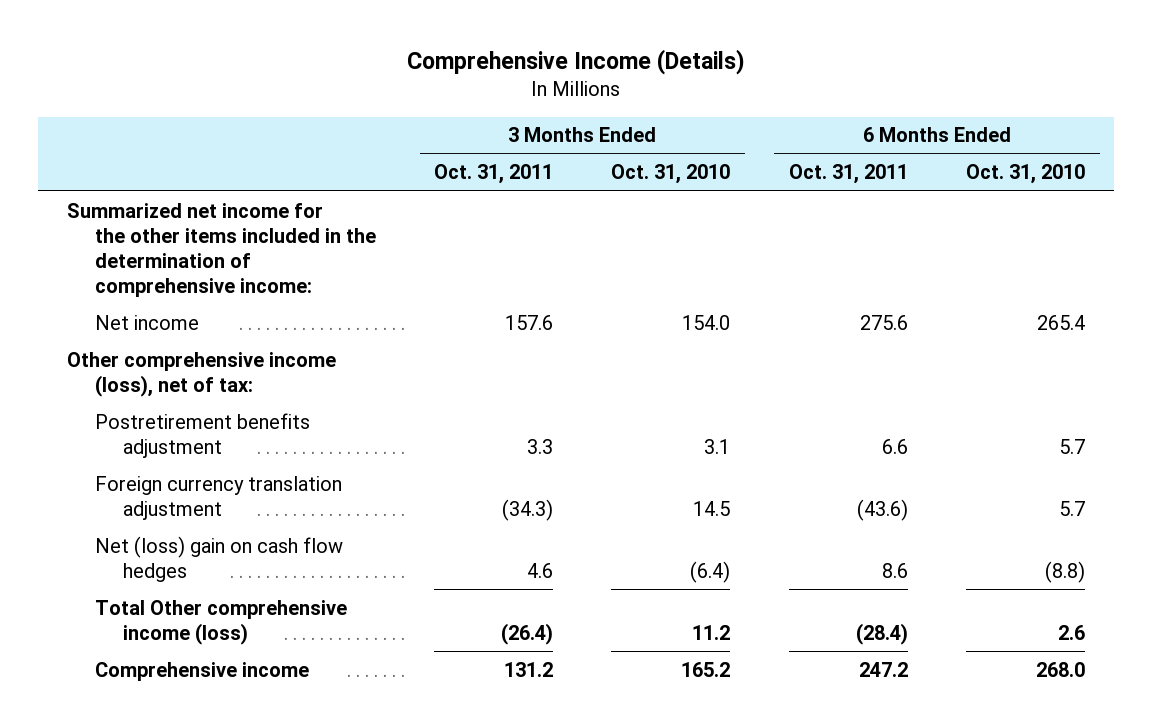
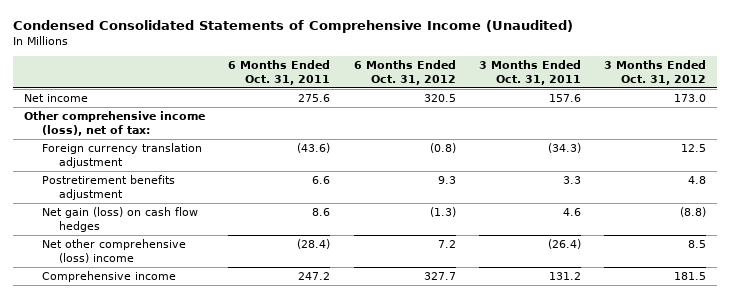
- Comprehensive Income (Details)
+ Condensed Consolidated Statements of Comprehensive Income (Unaudited)
- | 3 Months Ended Oct. 31, 2011 | 3 Months Ended Oct. 31, 2010 | 6 Months Ended Oct. 31, 2011 | 6 Months Ended Oct. 31, 2010
+ | 6 Months Ended Oct. 31, 2011 | 6 Months Ended Oct. 31, 2012 | 3 Months Ended Oct. 31, 2011 | 3 Months Ended Oct. 31, 2012
- Summarized net income for the other items included in the determination of comprehensive income:
- Net (loss) gain on cash flow hedges | 4.6 | (6.4) | 8.6 | (8.8)
- Total Other comprehensive income (loss) | (26.4) | 11.2 | (28.4) | 2.6
moved down: Postretirement benefits adjustment | 6.6 | 9.3 | 3.3 | 4.8
+ Net gain (loss) on cash flow hedges | 8.6 | (1.3) | 4.6 | (8.8)
+ Net other comprehensive (loss) income | (28.4) | 7.2 | (26.4) | 8.5

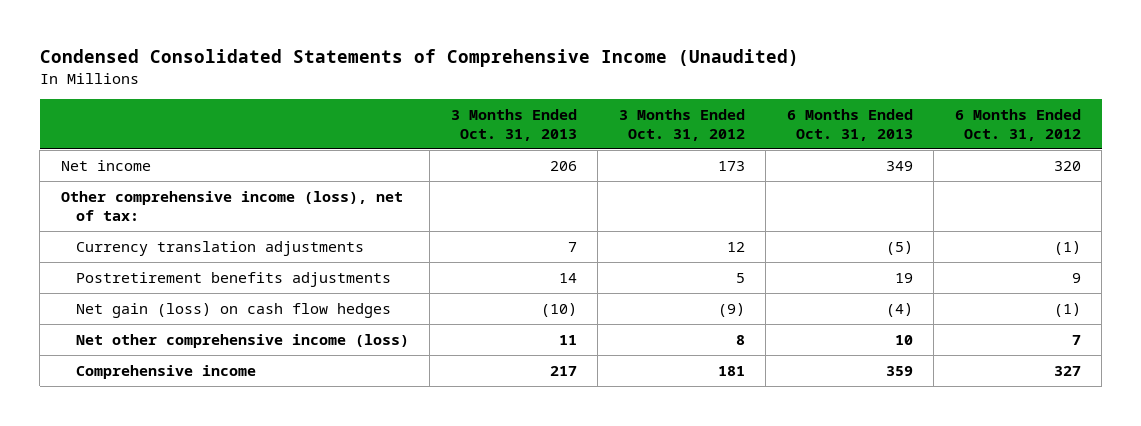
- | 6 Months Ended Oct. 31, 2011 | 6 Months Ended Oct. 31, 2012 | 3 Months Ended Oct. 31, 2011 | 3 Months Ended Oct. 31, 2012
+ | 3 Months Ended Oct. 31, 2013 | 3 Months Ended Oct. 31, 2012 | 6 Months Ended Oct. 31, 2013 | 6 Months Ended Oct. 31, 2012
- Net income | 275.6 | 320.5 | 157.6 | 173.0
+ Net income | 206 | 173 | 349 | 320
- Foreign currency translation adjustment | (43.6) | (0.8) | (34.3) | 12.5
- Postretirement benefits adjustment | 6.6 | 9.3 | 3.3 | 4.8
- Net gain (loss) on cash flow hedges | 8.6 | (1.3) | 4.6 | (8.8)
- Net other comprehensive (loss) income | (28.4) | 7.2 | (26.4) | 8.5
- Comprehensive income | 247.2 | 327.7 | 131.2 | 181.5
+ Currency translation adjustments | 7 | 12 | (5) | (1)
+ Postretirement benefits adjustments | 14 | 5 | 19 | 9
+ Net gain (loss) on cash flow hedges | (10) | (9) | (4) | (1)
+ Net other comprehensive income (loss) | 11 | 8 | 10 | 7
+ Comprehensive income | 217 | 181 | 359 | 327

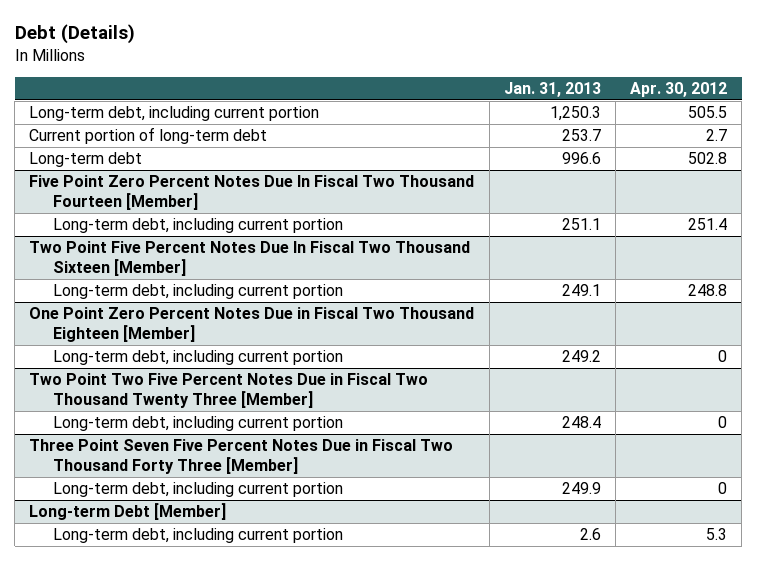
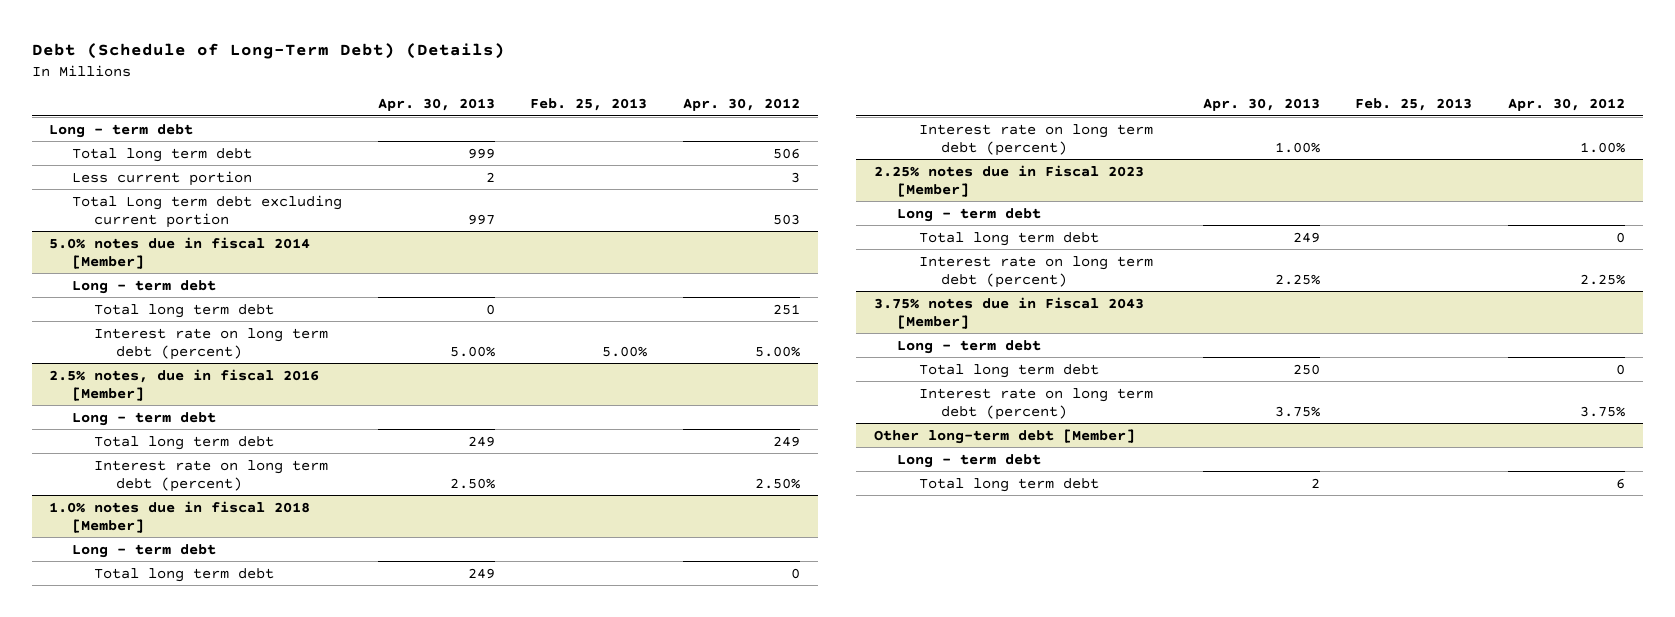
- Debt (Details)
+ Debt (Schedule of Long-Term Debt) (Details)
- | Jan. 31, 2013 | Apr. 30, 2012
+ | Apr. 30, 2013 | Feb. 25, 2013 | Apr. 30, 2012
- Long-term debt, including current portion | 1,250.3 | 505.5
- Current portion of long-term debt | 253.7 | 2.7
- Long-term debt | 996.6 | 502.8
- Five Point Zero Percent Notes Due In Fiscal Two Thousand Fourteen [Member]
- Long-term debt, including current portion | 251.1 | 251.4
- Two Point Five Percent Notes Due In Fiscal Two Thousand Sixteen [Member]
- Long-term debt, including current portion | 249.1 | 248.8
- One Point Zero Percent Notes Due in Fiscal Two Thousand Eighteen [Member]
- Long-term debt, including current portion | 249.2 | 0
- Two Point Two Five Percent Notes Due in Fiscal Two Thousand Twenty Three [Member]
- Long-term debt, including current portion | 248.4 | 0
- Three Point Seven Five Percent Notes Due in Fiscal Two Thousand Forty Three [Member]
- Long-term debt, including current portion | 249.9 | 0
- Long-term Debt [Member]
- Long-term debt, including current portion | 2.6 | 5.3
+ Long - term debt
+ Total long term debt | 999 | | 506
+ Less current portion | 2 | | 3
+ Total Long term debt excluding current portion | 997 | | 503
+ 5.0% notes due in fiscal 2014 [Member]
+ Long - term debt
+ Total long term debt | 0 | | 251
+ Interest rate on long term debt (percent) | 5.00% | 5.00% | 5.00%
+ 2.5% notes, due in fiscal 2016 [Member]
+ Long - term debt
+ Total long term debt | 249 | | 249
+ Interest rate on long term debt (percent) | 2.50% | | 2.50%
+ 1.0% notes due in fiscal 2018 [Member]
+ Long - term debt
+ Total long term debt | 249 | | 0
+ Interest rate on long term debt (percent) | 1.00% | | 1.00%
+ 2.25% notes due in Fiscal 2023 [Member]
+ Long - term debt
+ Total long term debt | 249 | | 0
+ Interest rate on long term debt (percent) | 2.25% | | 2.25%
+ 3.75% notes due in Fiscal 2043 [Member]
+ Long - term debt
+ Total long term debt | 250 | | 0
+ Interest rate on long term debt (percent) | 3.75% | | 3.75%
+ Other long-term debt [Member]
+ Long - term debt
+ Total long term debt | 2 | | 6

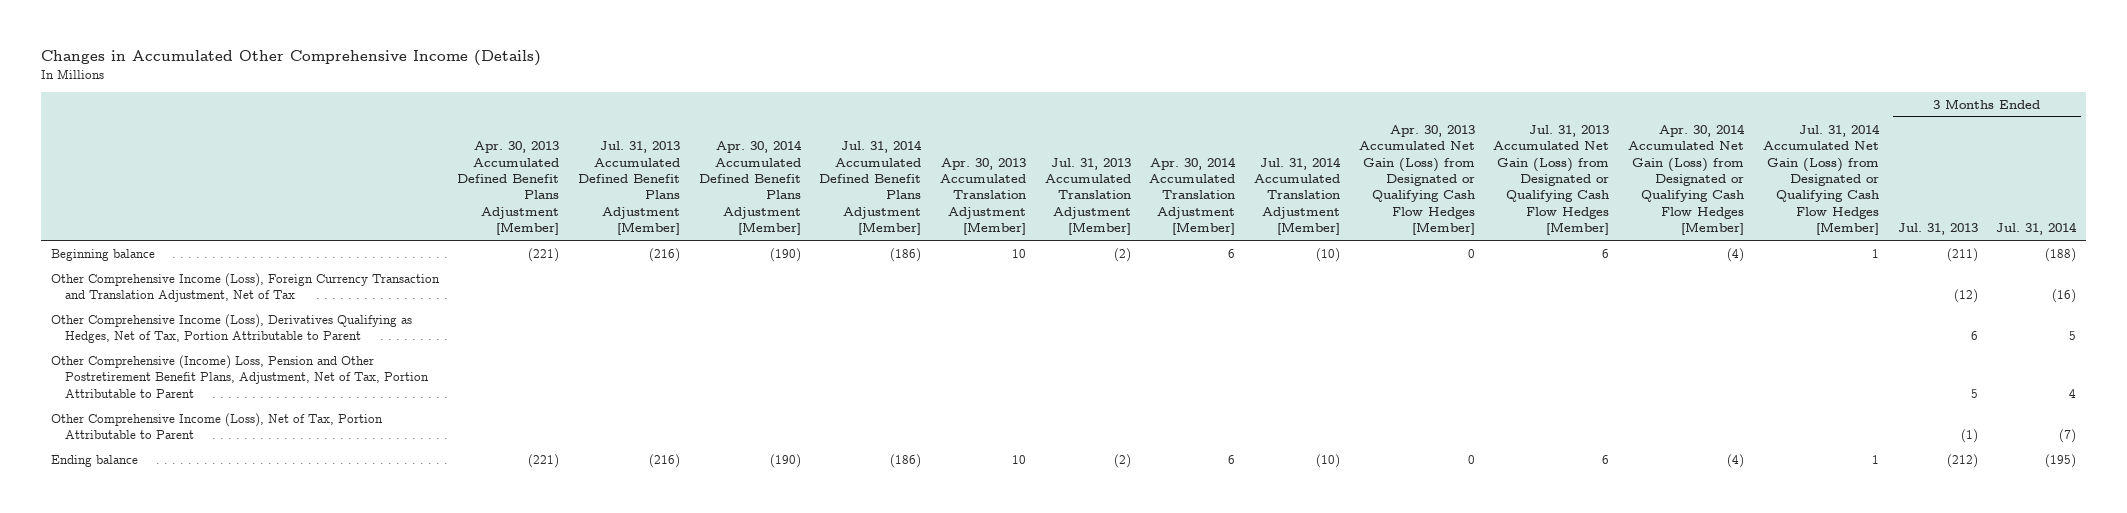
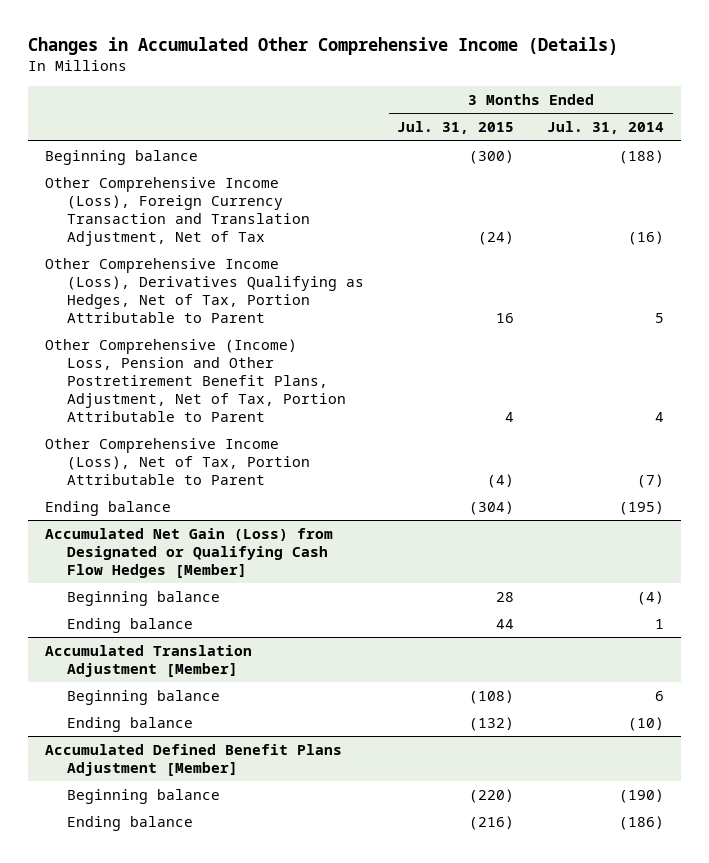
- | Apr. 30, 2013 Accumulated Defined Benefit Plans Adjustment [Member] | Jul. 31, 2013 Accumulated Defined Benefit Plans Adjustment [Member] | Apr. 30, 2014 Accumulated Defined Benefit Plans Adjustment [Member] | Jul. 31, 2014 Accumulated Defined Benefit Plans Adjustment [Member] | Apr. 30, 2013 Accumulated Translation Adjustment [Member] | Jul. 31, 2013 Accumulated Translation Adjustment [Member] | Apr. 30, 2014 Accumulated Translation Adjustment [Member] | Jul. 31, 2014 Accumulated Translation Adjustment [Member] | Apr. 30, 2013 Accumulated Net Gain (Loss) from Designated or Qualifying Cash Flow Hedges [Member] | Jul. 31, 2013 Accumulated Net Gain (Loss) from Designated or Qualifying Cash Flow Hedges [Member] | Apr. 30, 2014 Accumulated Net Gain (Loss) from Designated or Qualifying Cash Flow Hedges [Member] | Jul. 31, 2014 Accumulated Net Gain (Loss) from Designated or Qualifying Cash Flow Hedges [Member] | 3 Months Ended Jul. 31, 2013 | 3 Months Ended Jul. 31, 2014
+ | 3 Months Ended Jul. 31, 2015 | 3 Months Ended Jul. 31, 2014
+ Accumulated Net Gain (Loss) from Designated or Qualifying Cash Flow Hedges [Member]
+ Beginning balance | 28 | (4)
+ Ending balance | 44 | 1
+ Accumulated Translation Adjustment [Member]
+ Beginning balance | (108) | 6
+ Ending balance | (132) | (10)
+ Accumulated Defined Benefit Plans Adjustment [Member]
+ Beginning balance | (220) | (190)
+ Ending balance | (216) | (186)

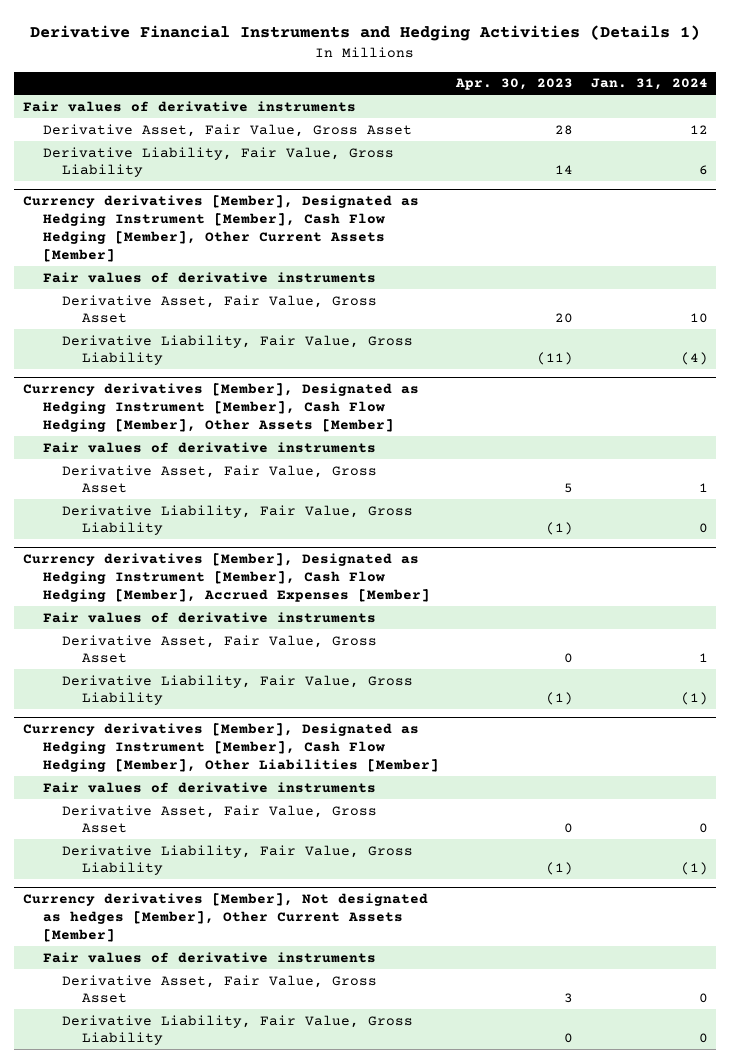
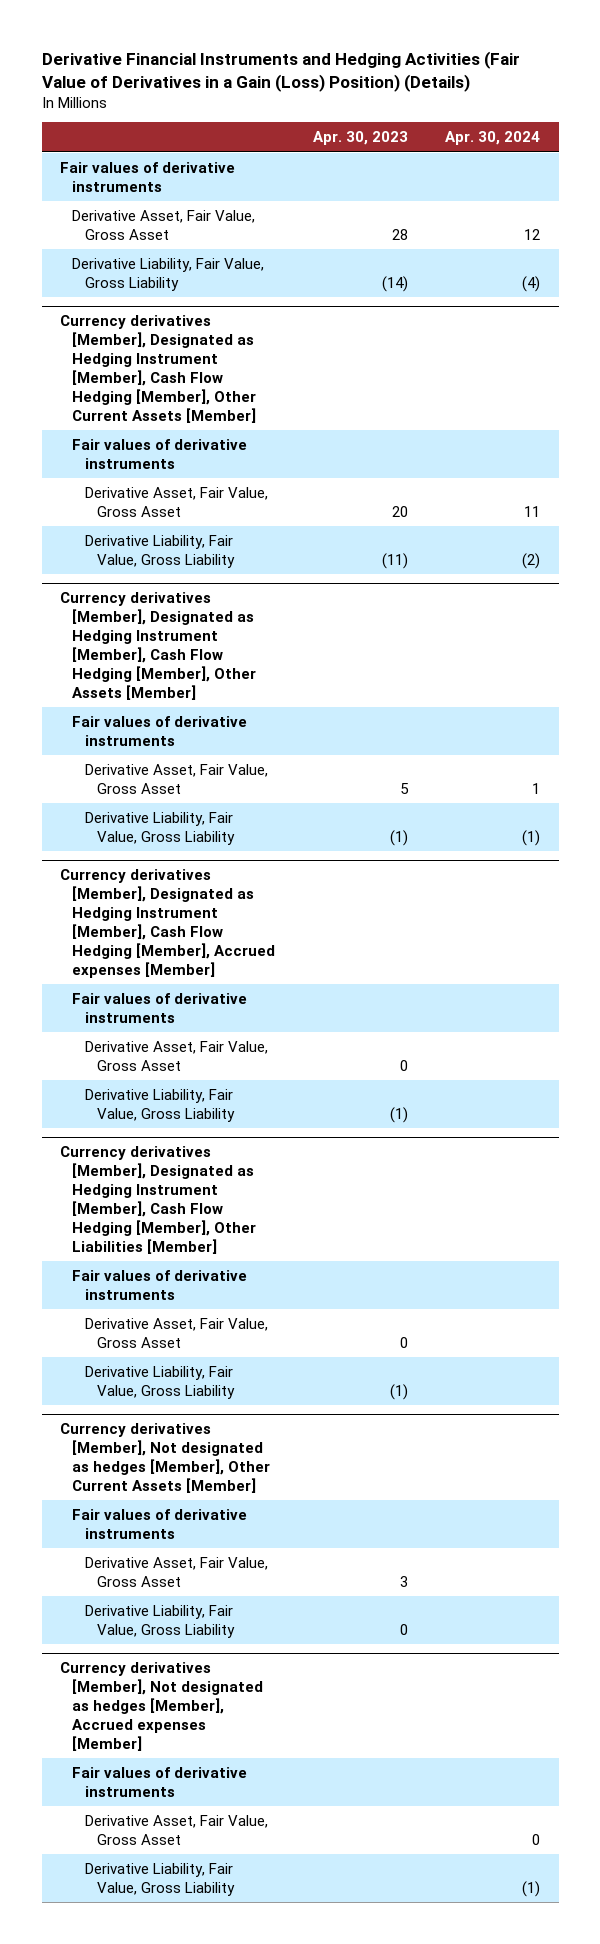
- Derivative Financial Instruments and Hedging Activities (Details 1)
+ Derivative Financial Instruments and Hedging Activities (Fair Value of Derivatives in a Gain (Loss) Position) (Details)
- | Apr. 30, 2023 | Jan. 31, 2024
+ | Apr. 30, 2023 | Apr. 30, 2024
- Derivative Liability, Fair Value, Gross Liability | 14 | 6
+ Derivative Liability, Fair Value, Gross Liability | (14) | (4)
- Currency derivatives [Member], Designated as Hedging Instrument [Member], Cash Flow Hedging [Member], Accrued Expenses [Member]
+ Currency derivatives [Member], Designated as Hedging Instrument [Member], Cash Flow Hedging [Member], Accrued expenses [Member]
+ Currency derivatives [Member], Not designated as hedges [Member], Accrued expenses [Member]
+ Fair values of derivative instruments
+ Derivative Asset, Fair Value, Gross Asset | | 0
+ Derivative Liability, Fair Value, Gross Liability | | (1)

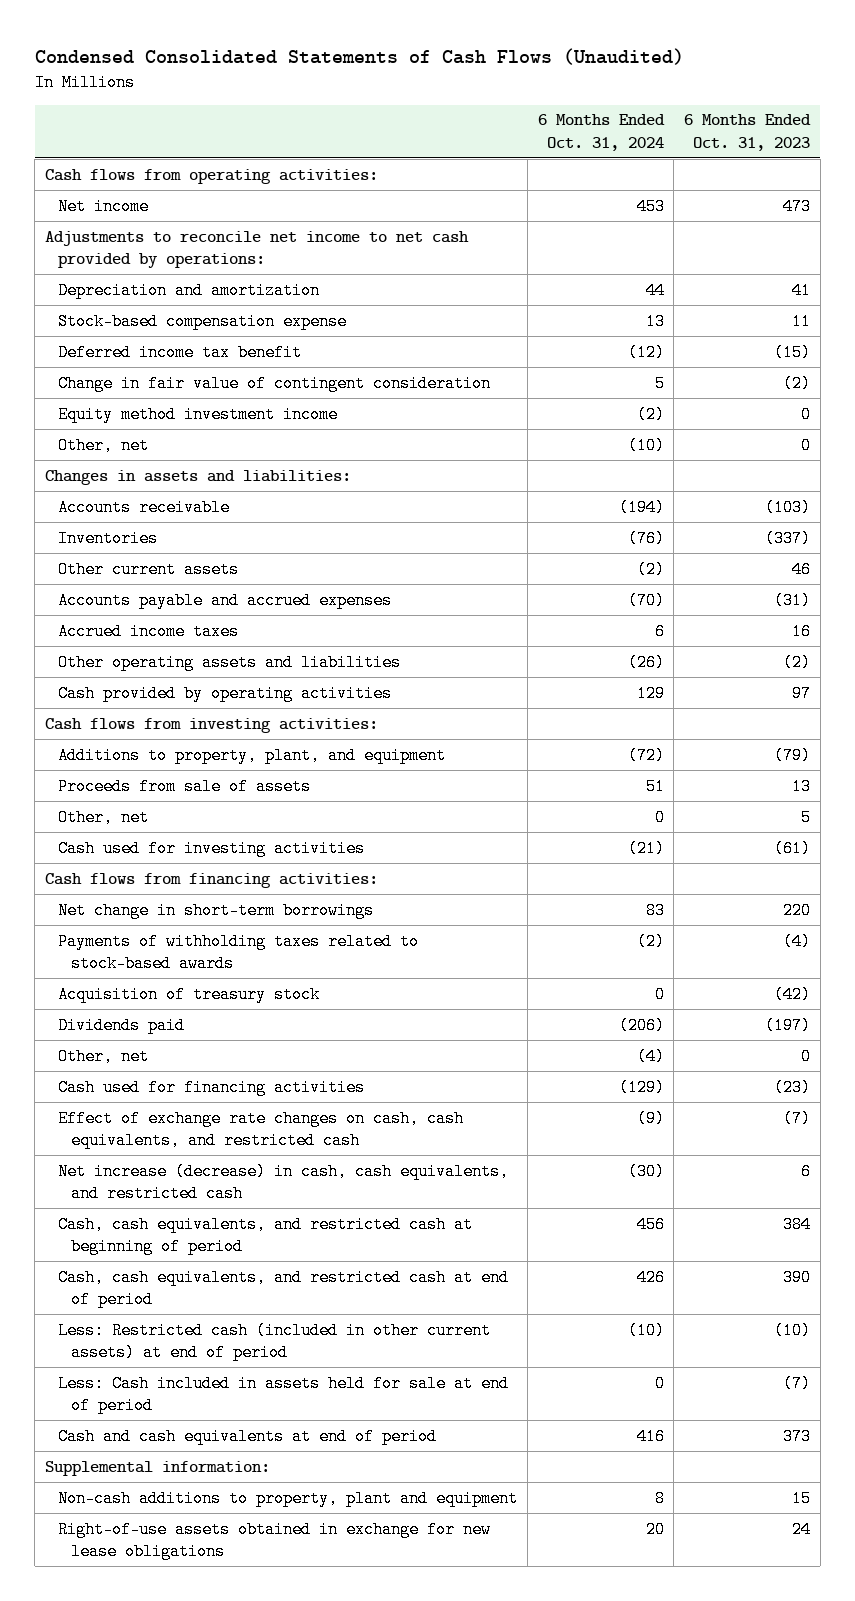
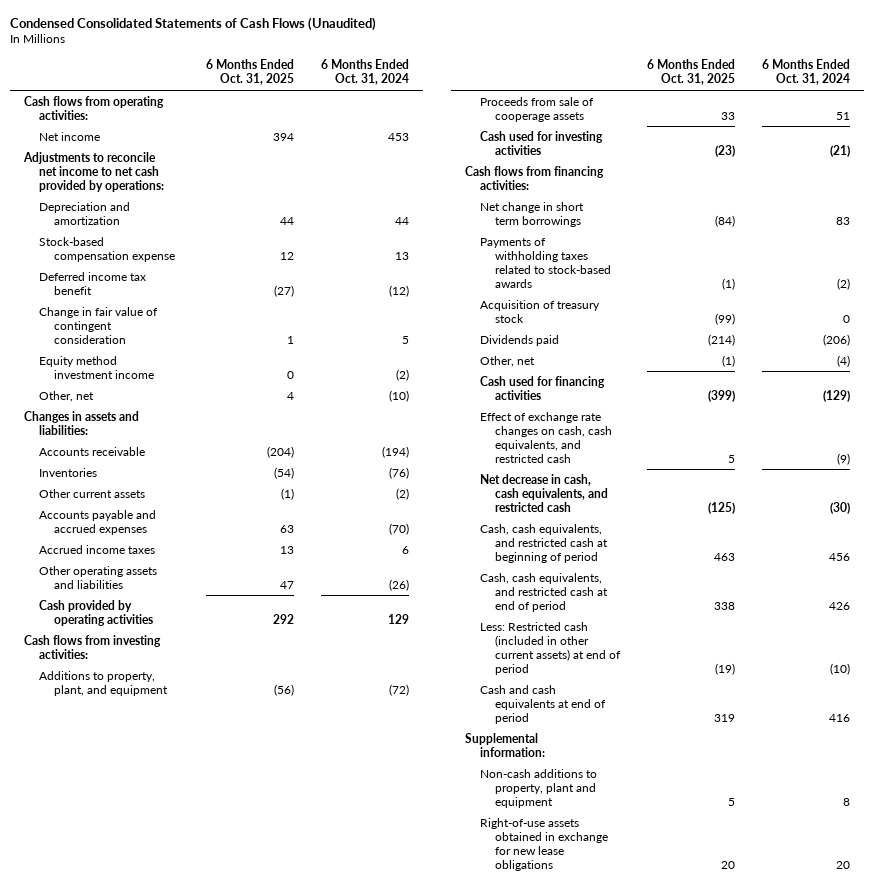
- | 6 Months Ended Oct. 31, 2024 | 6 Months Ended Oct. 31, 2023
+ | 6 Months Ended Oct. 31, 2025 | 6 Months Ended Oct. 31, 2024
- Proceeds from sale of assets | 51 | 13
- Other, net | 0 | 5
+ Proceeds from sale of cooperage assets | 33 | 51
- Net change in short-term borrowings | 83 | 220
+ Net change in short term borrowings | (84) | 83
- Net increase (decrease) in cash, cash equivalents, and restricted cash | (30) | 6
+ Net decrease in cash, cash equivalents, and restricted cash | (125) | (30)
- Less: Cash included in assets held for sale at end of period | 0 | (7)

